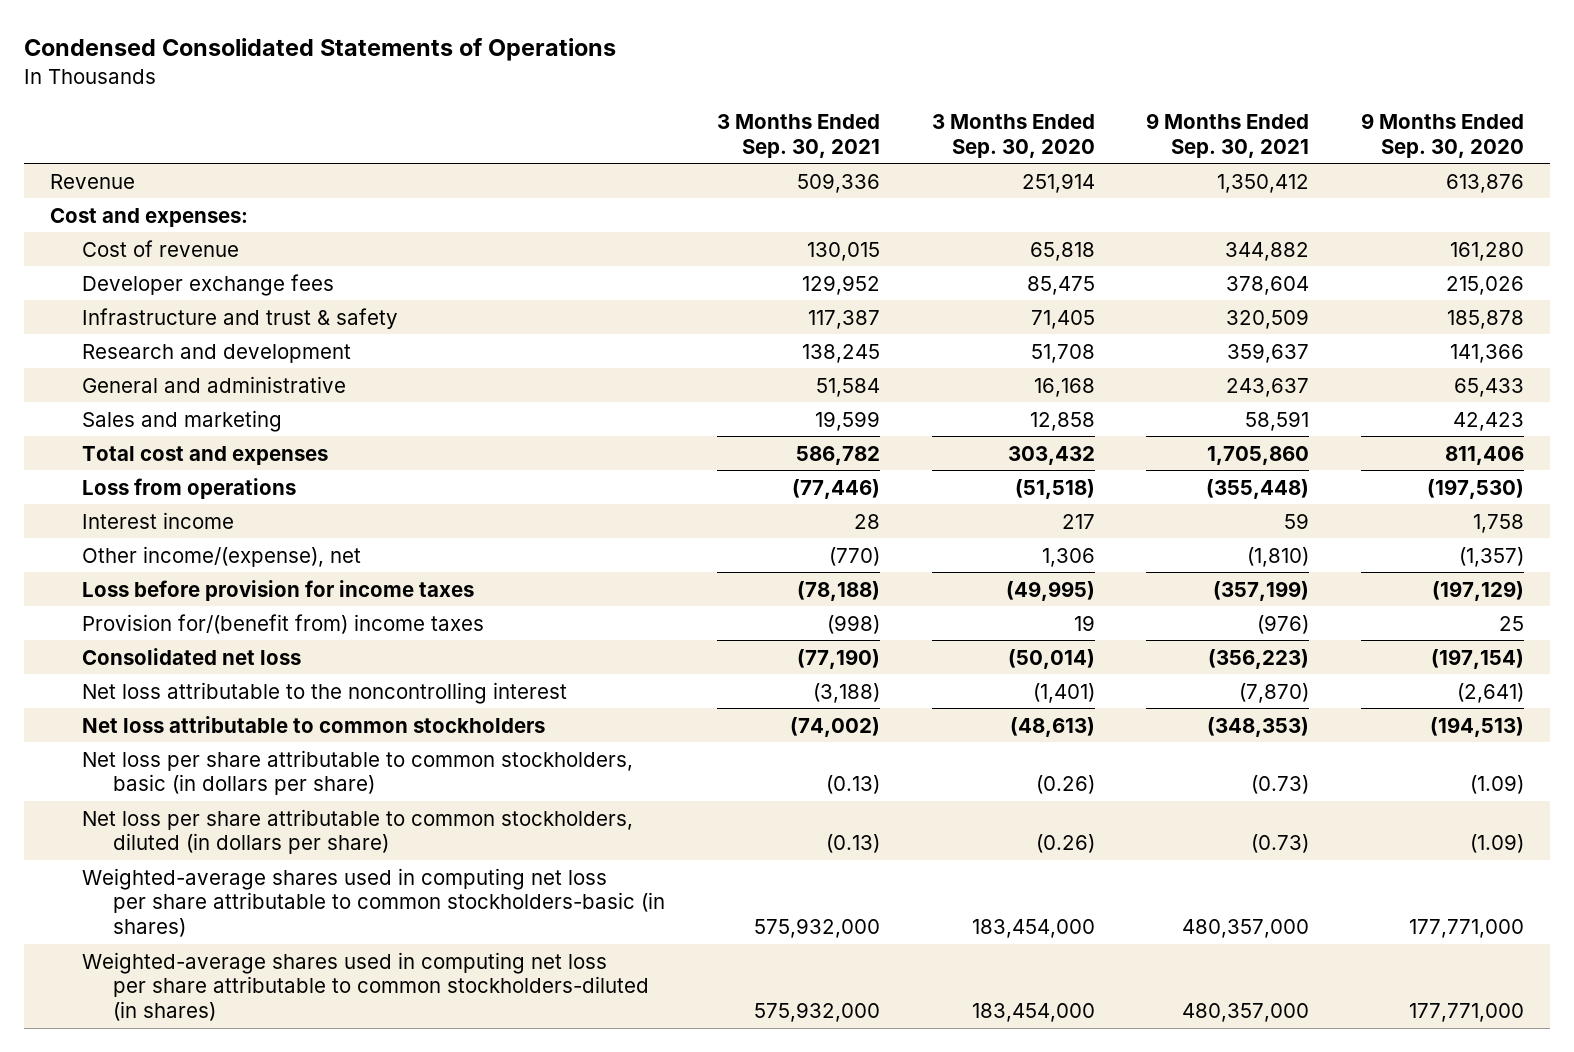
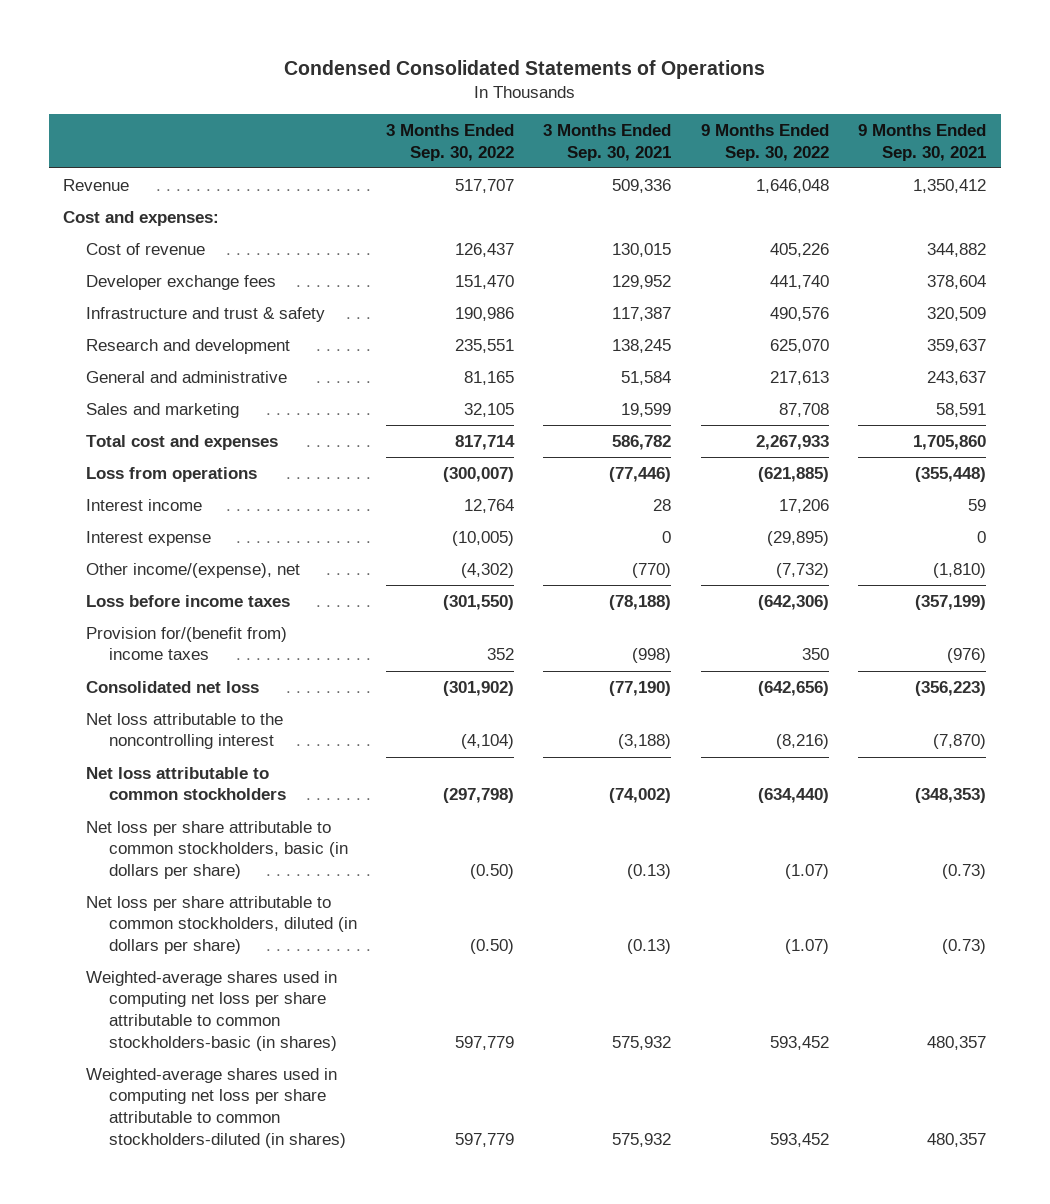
- | 3 Months Ended Sep. 30, 2021 | 3 Months Ended Sep. 30, 2020 | 9 Months Ended Sep. 30, 2021 | 9 Months Ended Sep. 30, 2020
+ | 3 Months Ended Sep. 30, 2022 | 3 Months Ended Sep. 30, 2021 | 9 Months Ended Sep. 30, 2022 | 9 Months Ended Sep. 30, 2021
+ Interest expense | (10,005) | 0 | (29,895) | 0
- Loss before provision for income taxes | (78,188) | (49,995) | (357,199) | (197,129)
+ Loss before income taxes | (301,550) | (78,188) | (642,306) | (357,199)
- Weighted-average shares used in computing net loss per share attributable to common stockholders-basic (in shares) | 575,932,000 | 183,454,000 | 480,357,000 | 177,771,000
- Weighted-average shares used in computing net loss per share attributable to common stockholders-diluted (in shares) | 575,932,000 | 183,454,000 | 480,357,000 | 177,771,000
+ Weighted-average shares used in computing net loss per share attributable to common stockholders-basic (in shares) | 597,779 | 575,932 | 593,452 | 480,357
+ Weighted-average shares used in computing net loss per share attributable to common stockholders-diluted (in shares) | 597,779 | 575,932 | 593,452 | 480,357

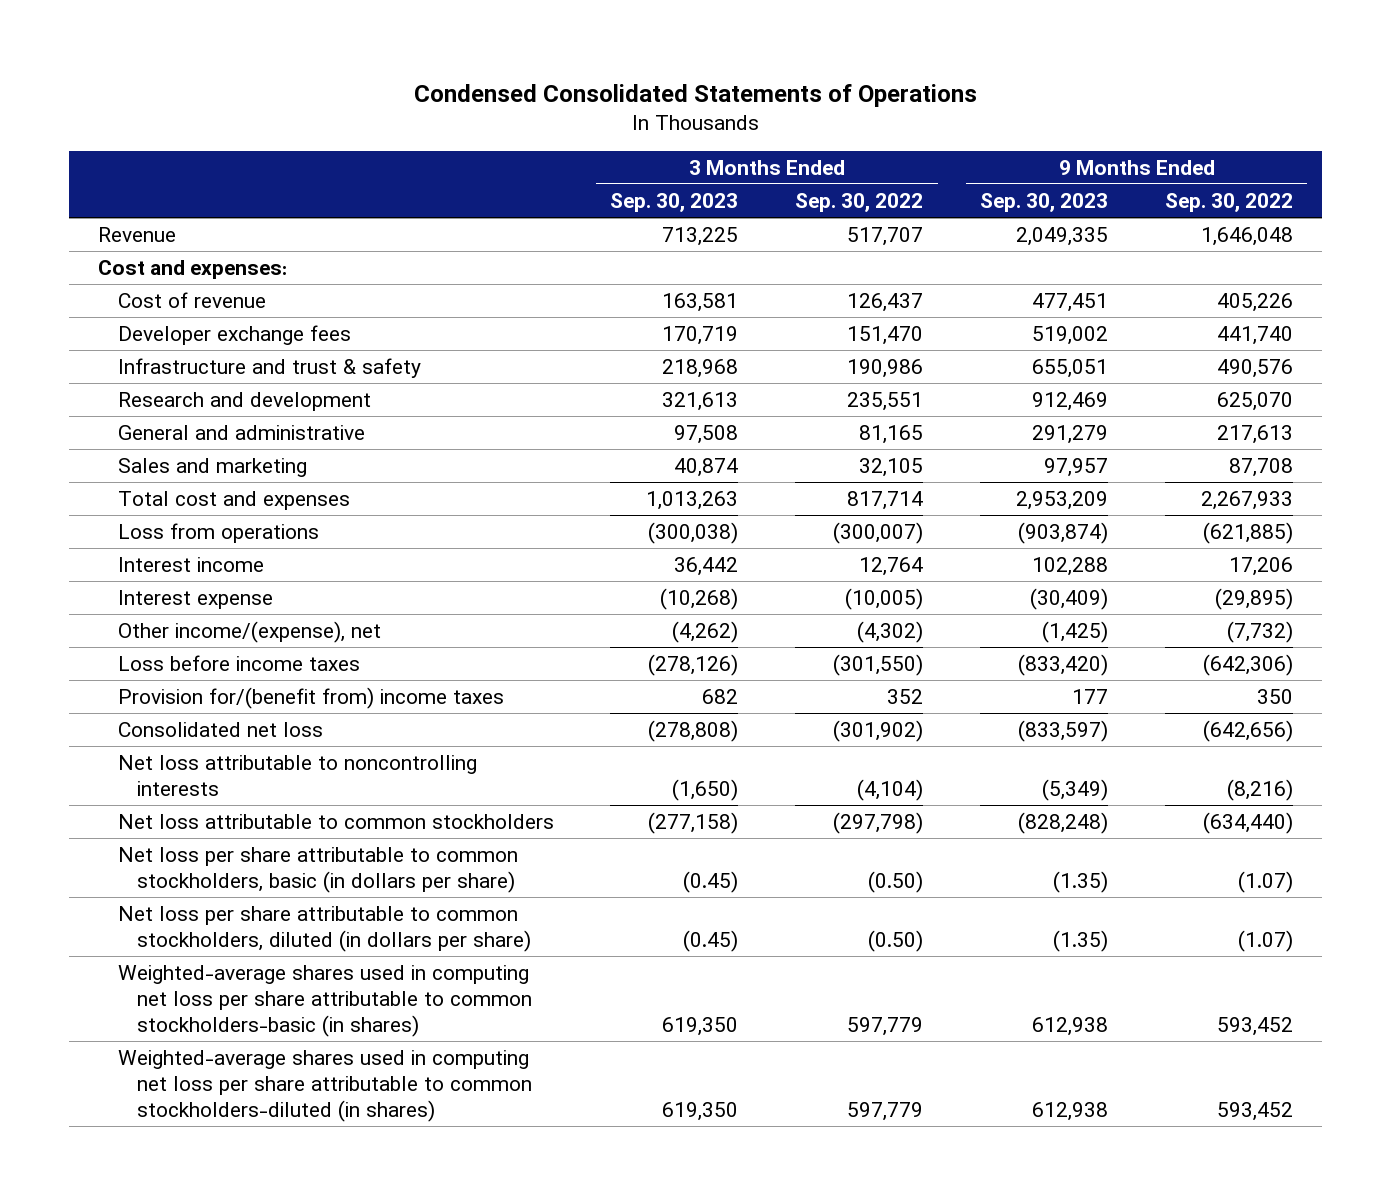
- | 3 Months Ended Sep. 30, 2022 | 3 Months Ended Sep. 30, 2021 | 9 Months Ended Sep. 30, 2022 | 9 Months Ended Sep. 30, 2021
+ | 3 Months Ended Sep. 30, 2023 | 3 Months Ended Sep. 30, 2022 | 9 Months Ended Sep. 30, 2023 | 9 Months Ended Sep. 30, 2022
- Net loss attributable to the noncontrolling interest | (4,104) | (3,188) | (8,216) | (7,870)
+ Net loss attributable to noncontrolling interests | (1,650) | (4,104) | (5,349) | (8,216)

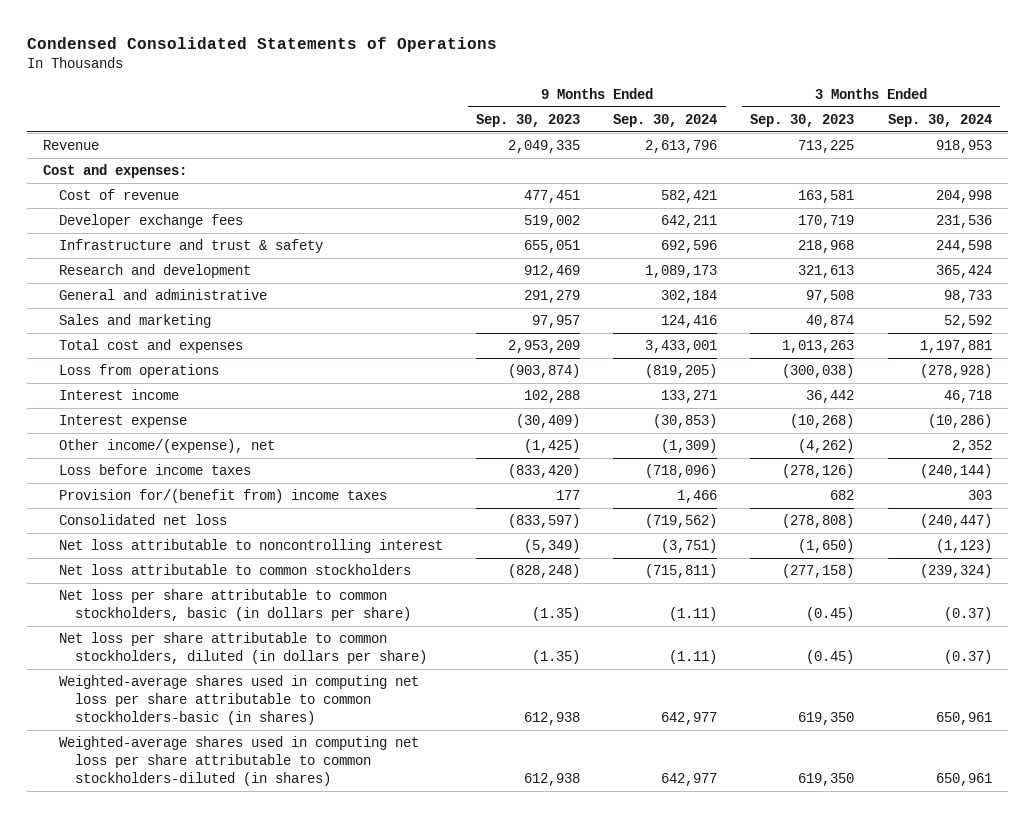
- | 3 Months Ended Sep. 30, 2023 | 3 Months Ended Sep. 30, 2022 | 9 Months Ended Sep. 30, 2023 | 9 Months Ended Sep. 30, 2022
+ | 9 Months Ended Sep. 30, 2023 | 9 Months Ended Sep. 30, 2024 | 3 Months Ended Sep. 30, 2023 | 3 Months Ended Sep. 30, 2024
- Net loss attributable to noncontrolling interests | (1,650) | (4,104) | (5,349) | (8,216)
+ Net loss attributable to noncontrolling interest | (5,349) | (3,751) | (1,650) | (1,123)

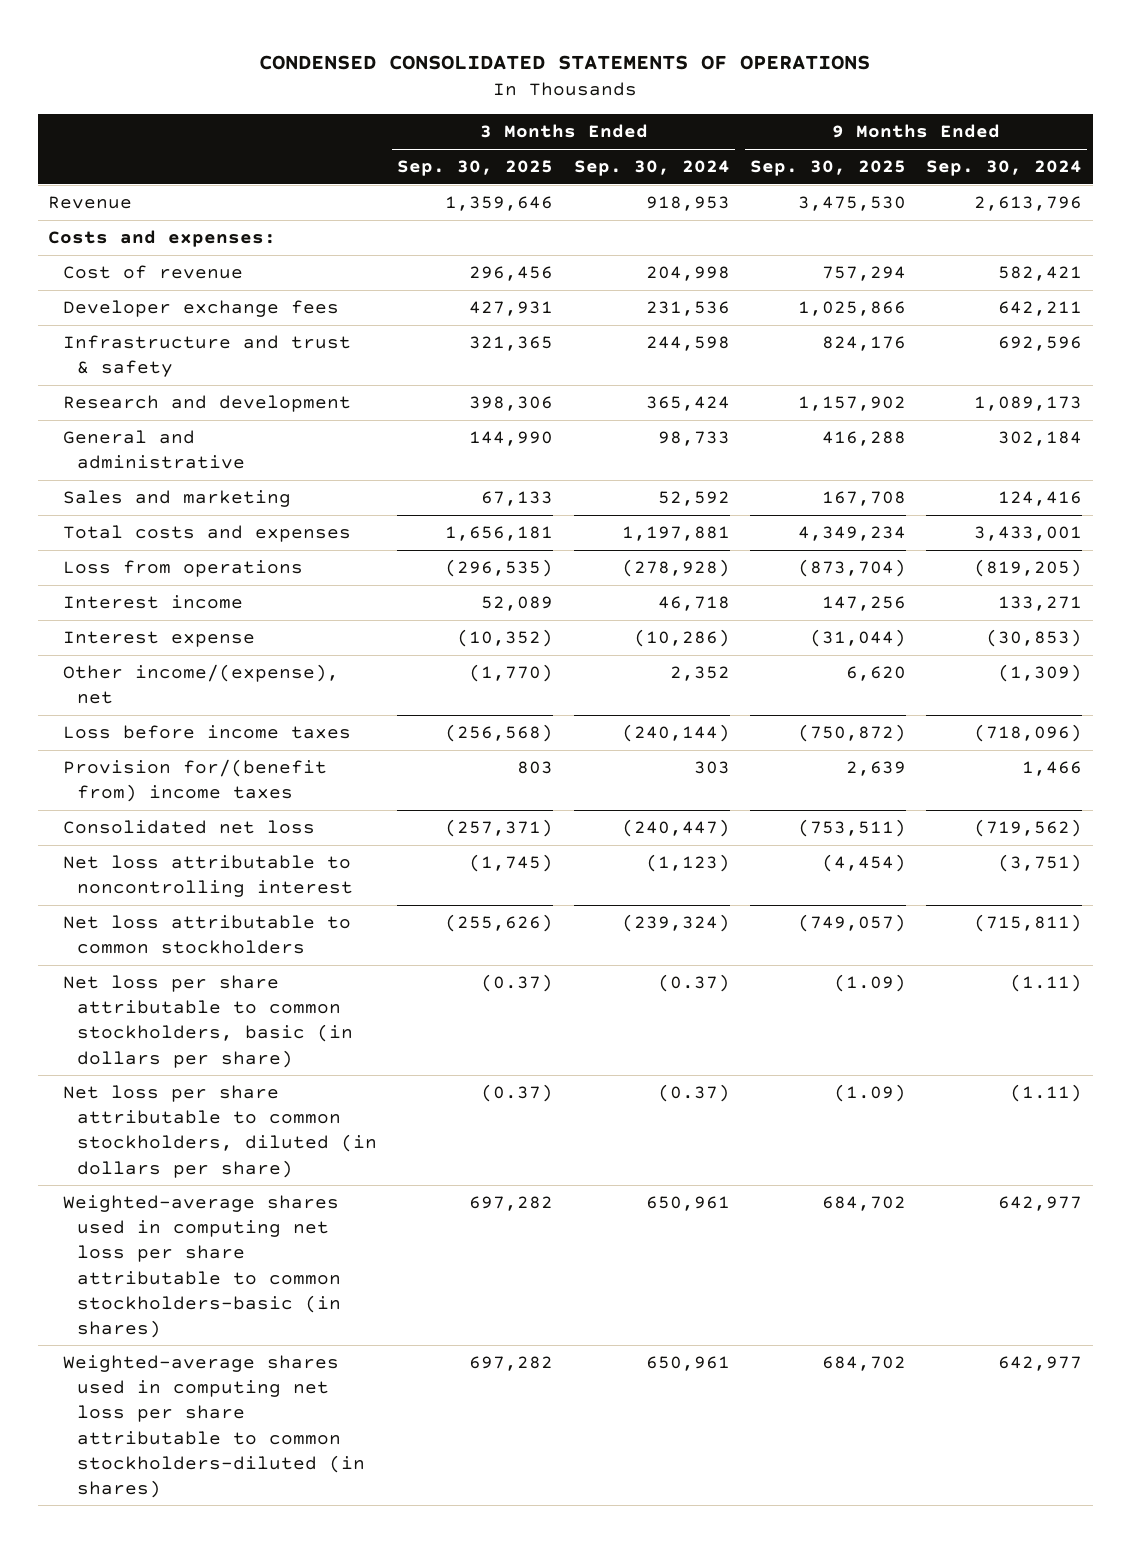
- Condensed Consolidated Statements of Operations
+ CONDENSED CONSOLIDATED STATEMENTS OF OPERATIONS
- | 9 Months Ended Sep. 30, 2023 | 9 Months Ended Sep. 30, 2024 | 3 Months Ended Sep. 30, 2023 | 3 Months Ended Sep. 30, 2024
+ | 3 Months Ended Sep. 30, 2025 | 3 Months Ended Sep. 30, 2024 | 9 Months Ended Sep. 30, 2025 | 9 Months Ended Sep. 30, 2024
- Cost and expenses:
+ Costs and expenses:
- Total cost and expenses | 2,953,209 | 3,433,001 | 1,013,263 | 1,197,881
+ Total costs and expenses | 1,656,181 | 1,197,881 | 4,349,234 | 3,433,001

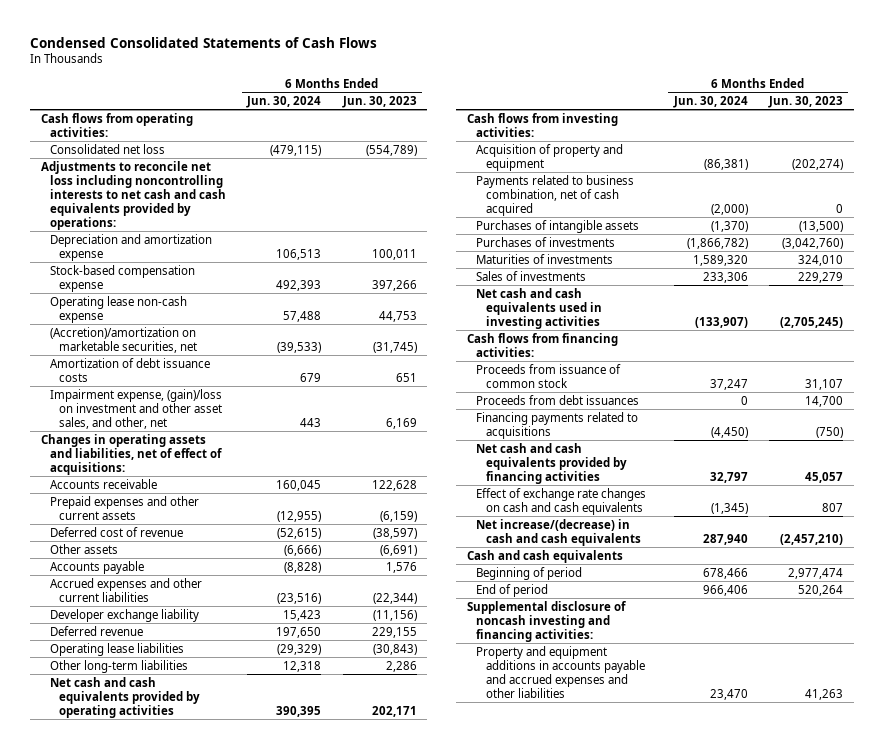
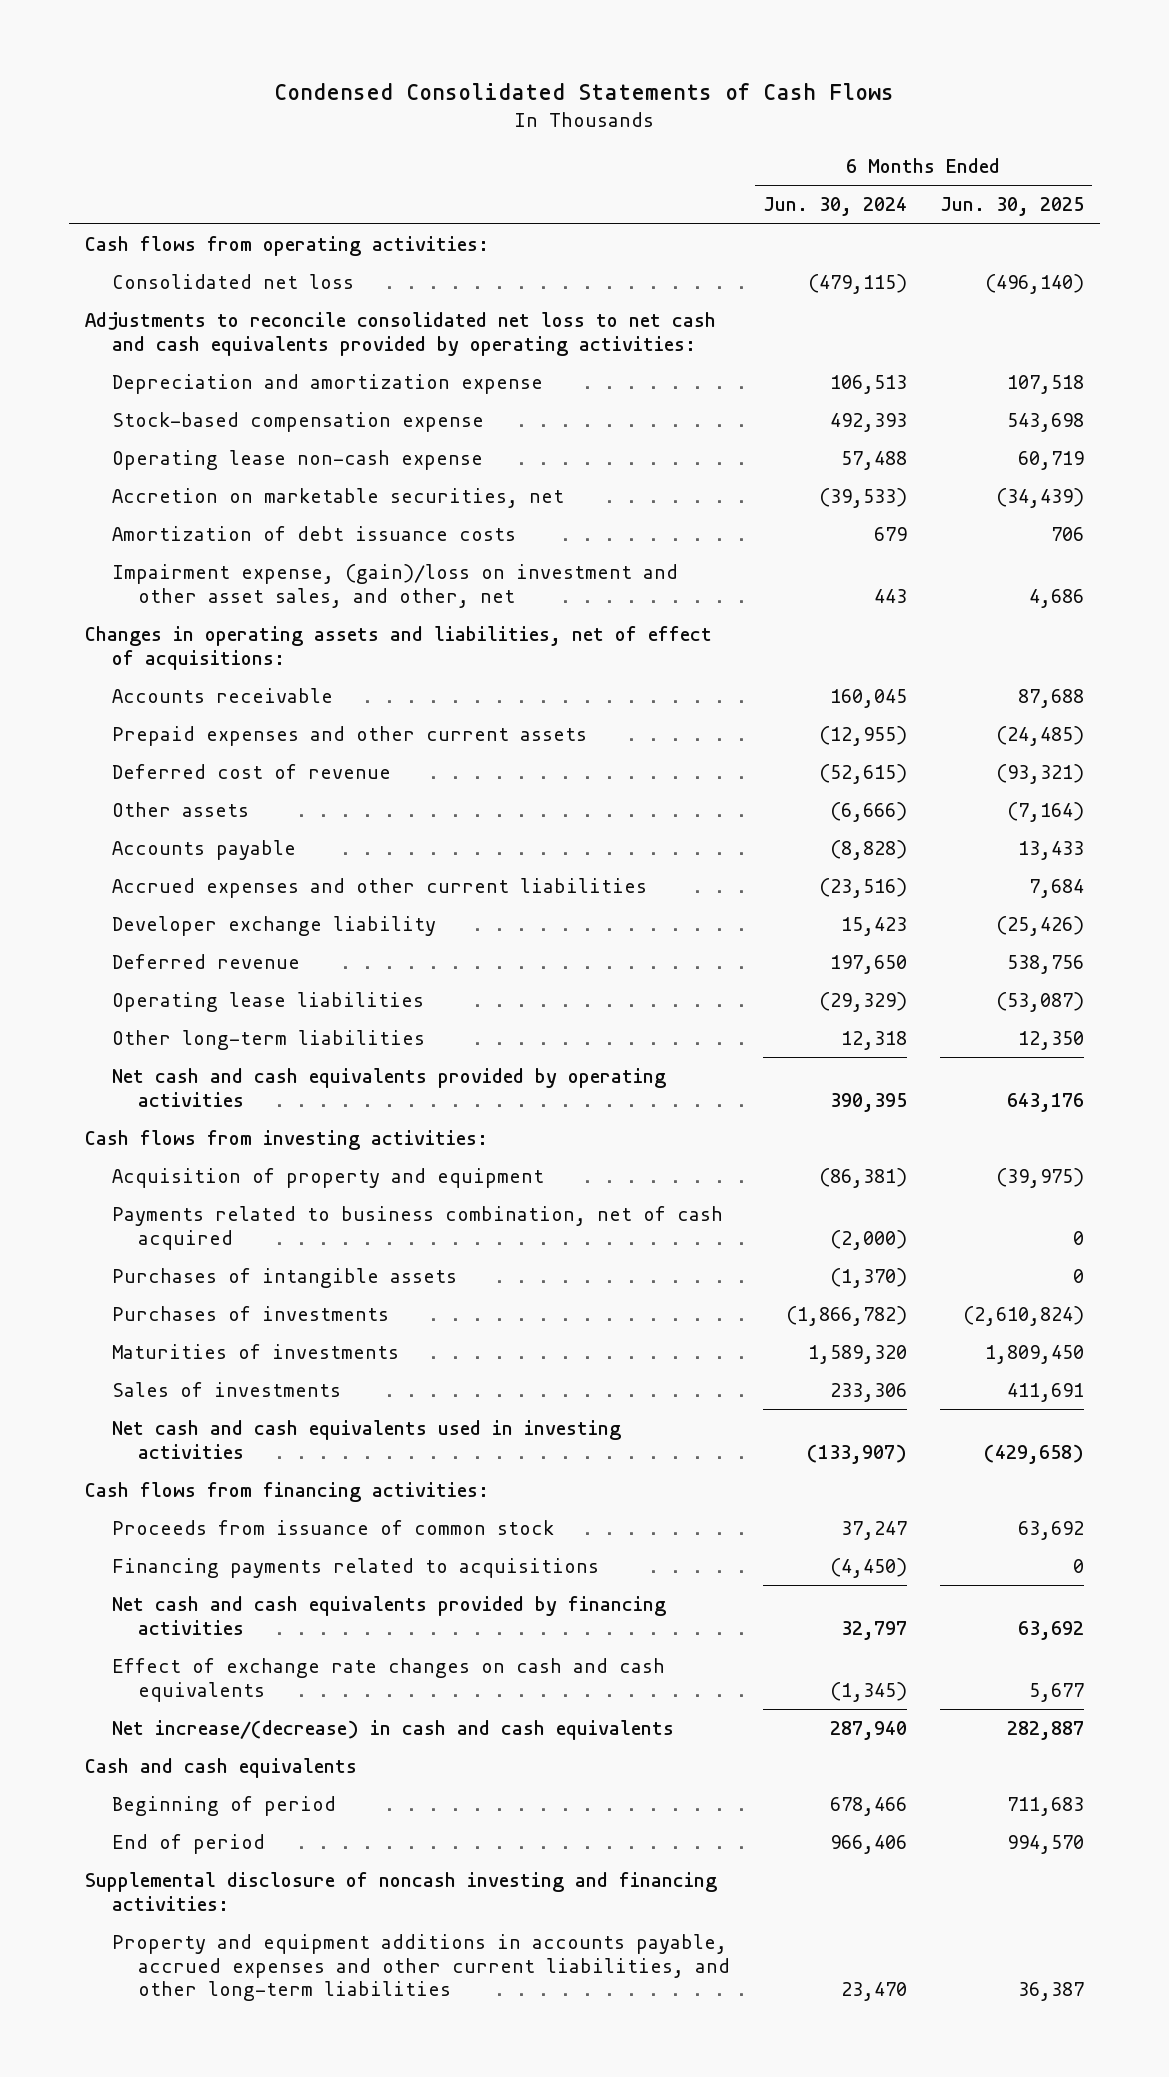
- | 6 Months Ended Jun. 30, 2024 | 6 Months Ended Jun. 30, 2023
+ | 6 Months Ended Jun. 30, 2024 | 6 Months Ended Jun. 30, 2025
- Adjustments to reconcile net loss including noncontrolling interests to net cash and cash equivalents provided by operations:
+ Adjustments to reconcile consolidated net loss to net cash and cash equivalents provided by operating activities:
- (Accretion)/amortization on marketable securities, net | (39,533) | (31,745)
+ Accretion on marketable securities, net | (39,533) | (34,439)
- Proceeds from debt issuances | 0 | 14,700
- Property and equipment additions in accounts payable and accrued expenses and other liabilities | 23,470 | 41,263
+ Property and equipment additions in accounts payable, accrued expenses and other current liabilities, and other long-term liabilities | 23,470 | 36,387

